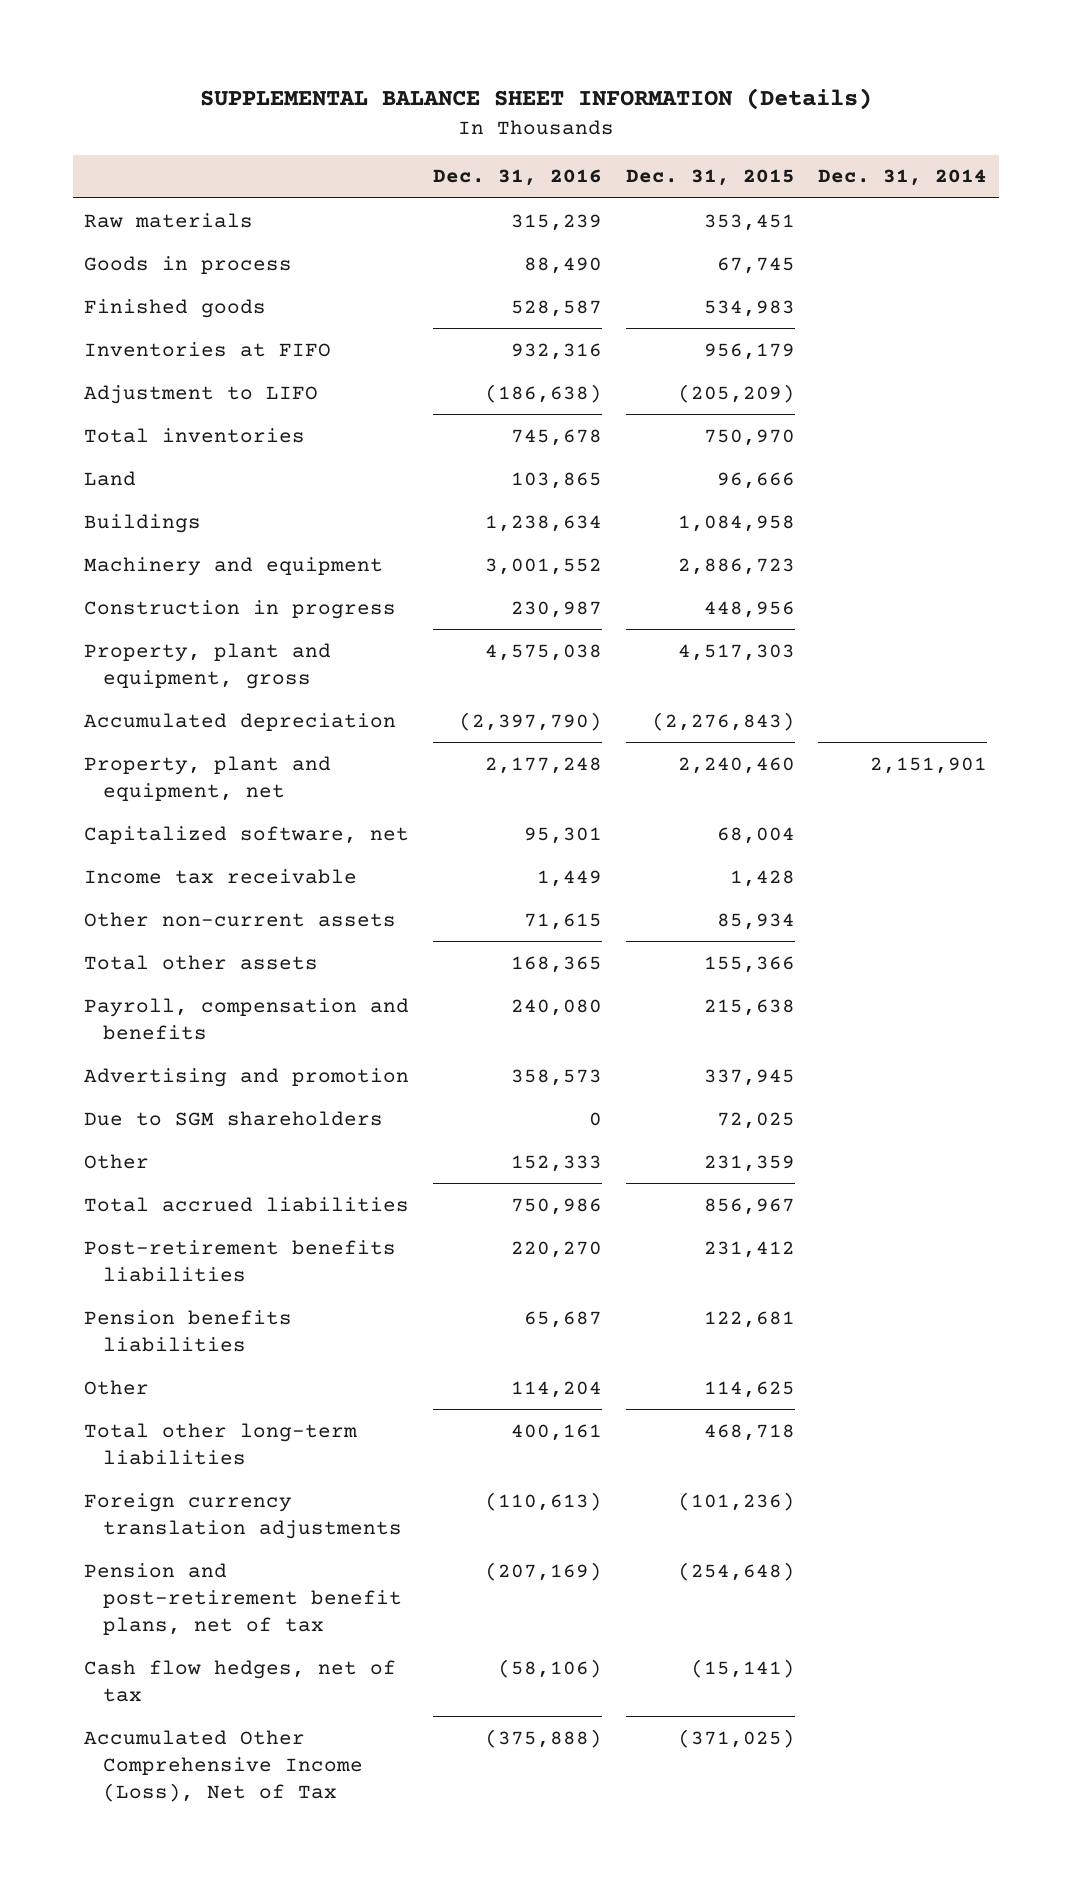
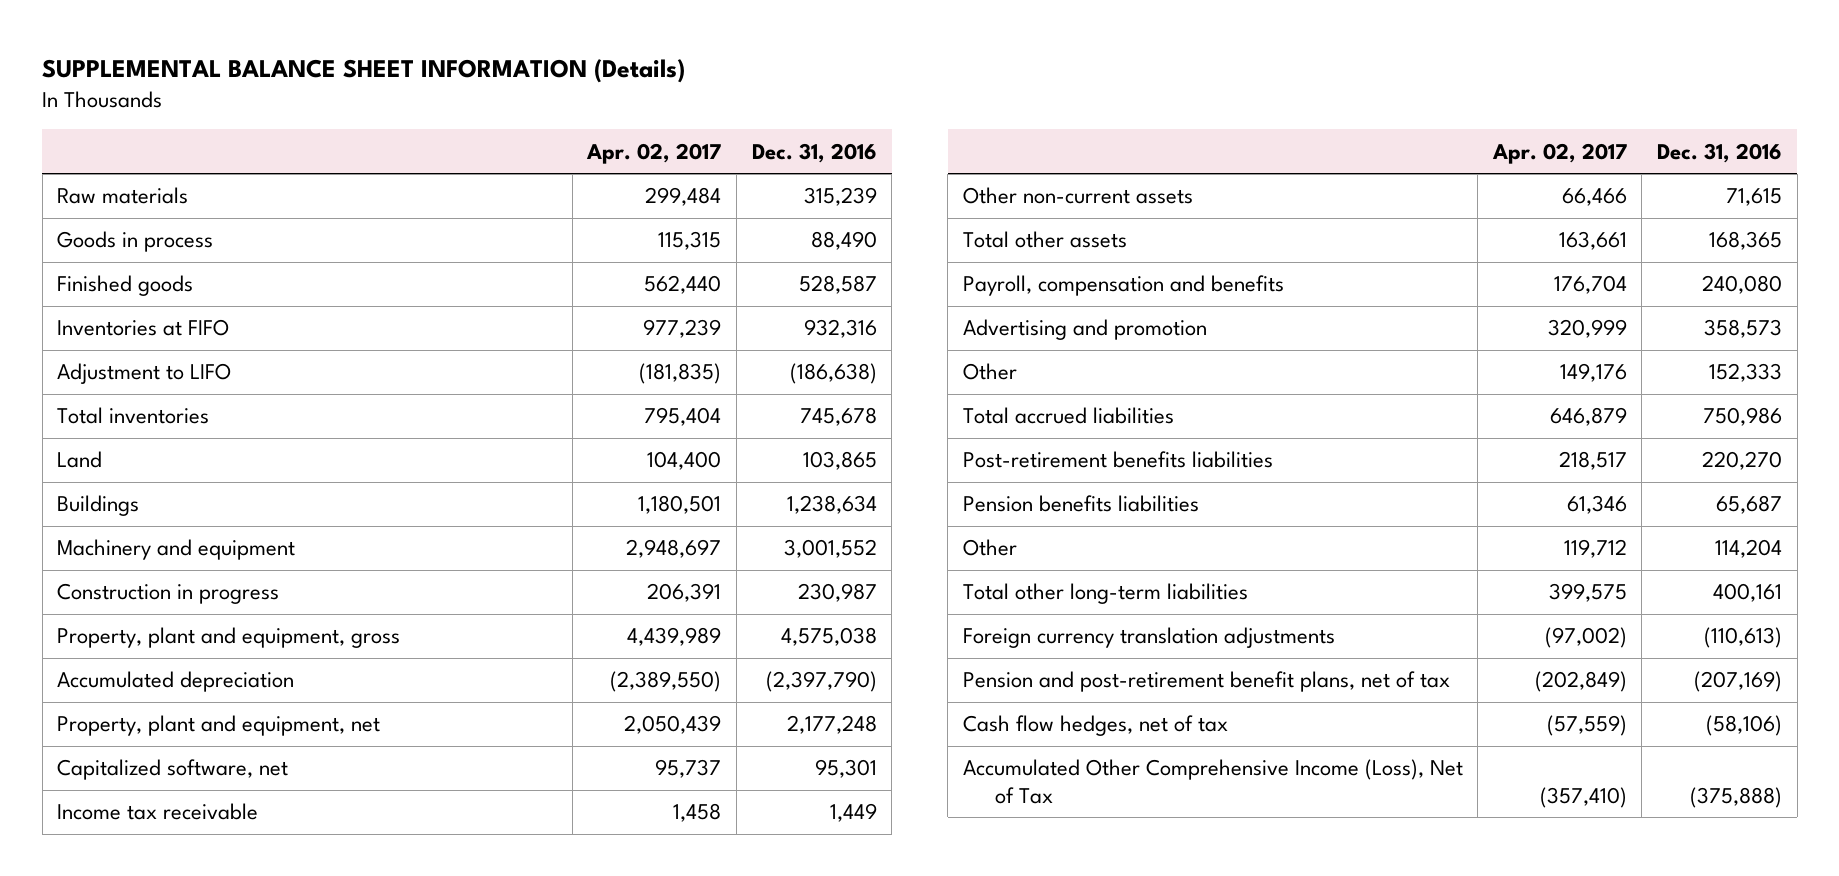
- | Dec. 31, 2016 | Dec. 31, 2015 | Dec. 31, 2014
+ | Apr. 02, 2017 | Dec. 31, 2016
- Due to SGM shareholders | 0 | 72,025 |

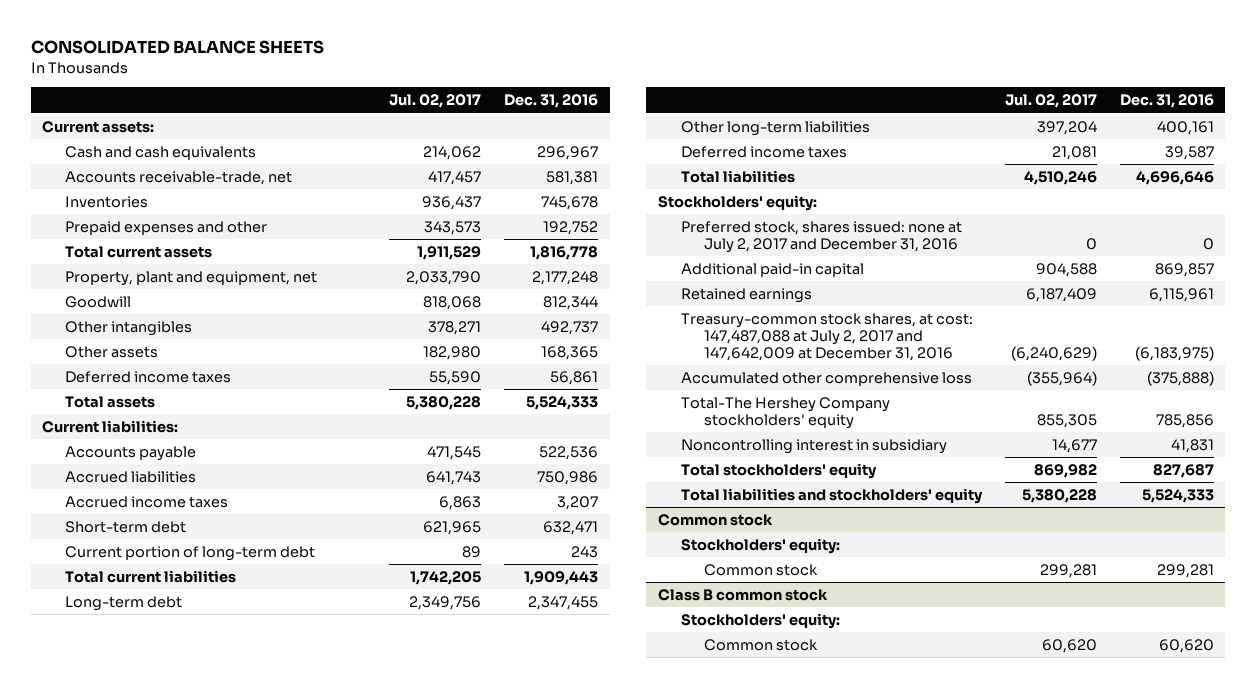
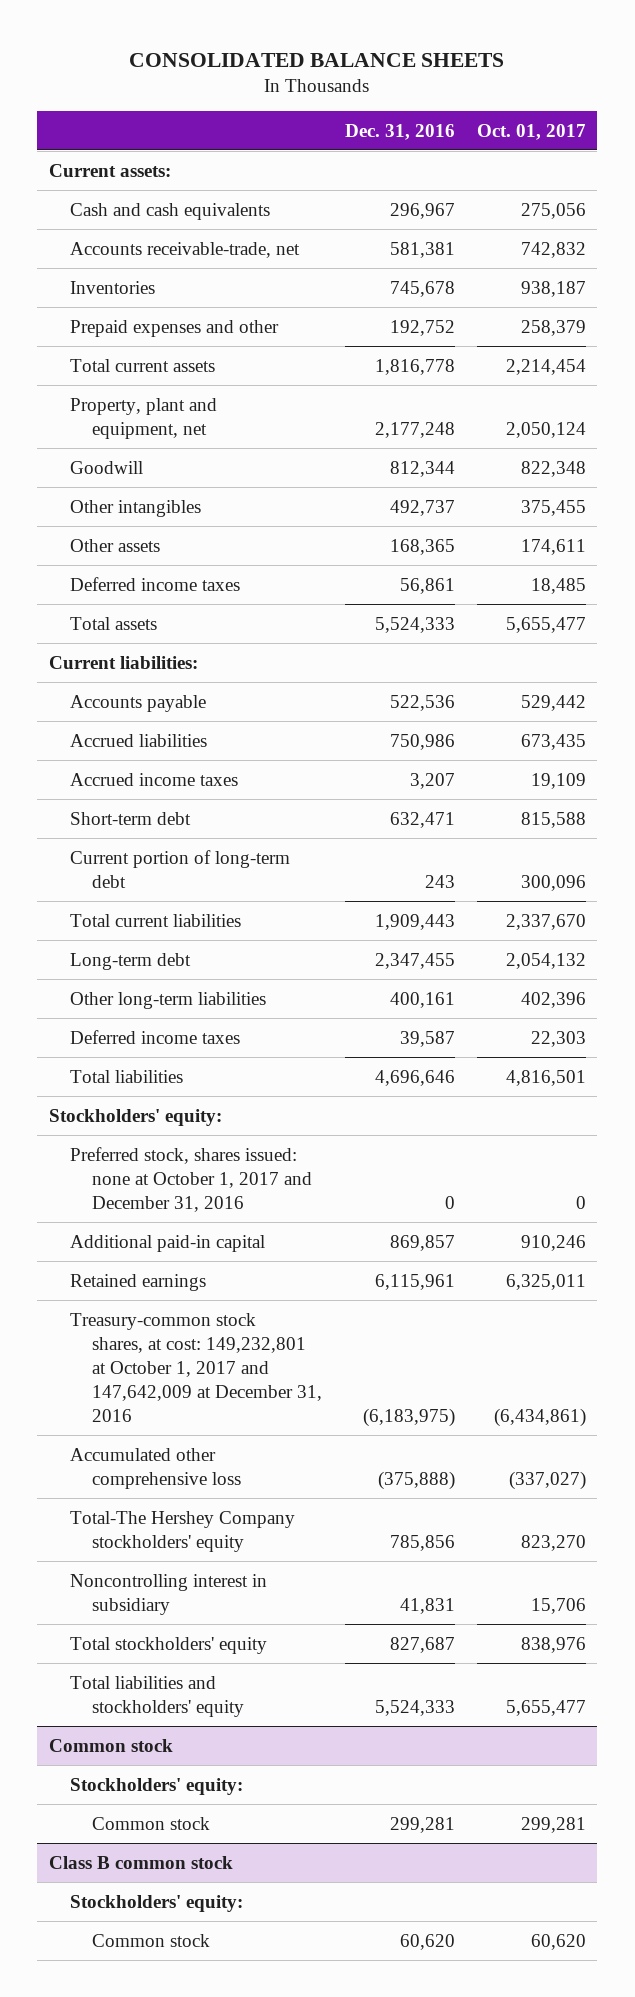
- | Jul. 02, 2017 | Dec. 31, 2016
+ | Dec. 31, 2016 | Oct. 01, 2017
- Preferred stock, shares issued: none at July 2, 2017 and December 31, 2016 | 0 | 0
+ Preferred stock, shares issued: none at October 1, 2017 and December 31, 2016 | 0 | 0
- Treasury-common stock shares, at cost: 147,487,088 at July 2, 2017 and 147,642,009 at December 31, 2016 | (6,240,629) | (6,183,975)
+ Treasury-common stock shares, at cost: 149,232,801 at October 1, 2017 and 147,642,009 at December 31, 2016 | (6,183,975) | (6,434,861)

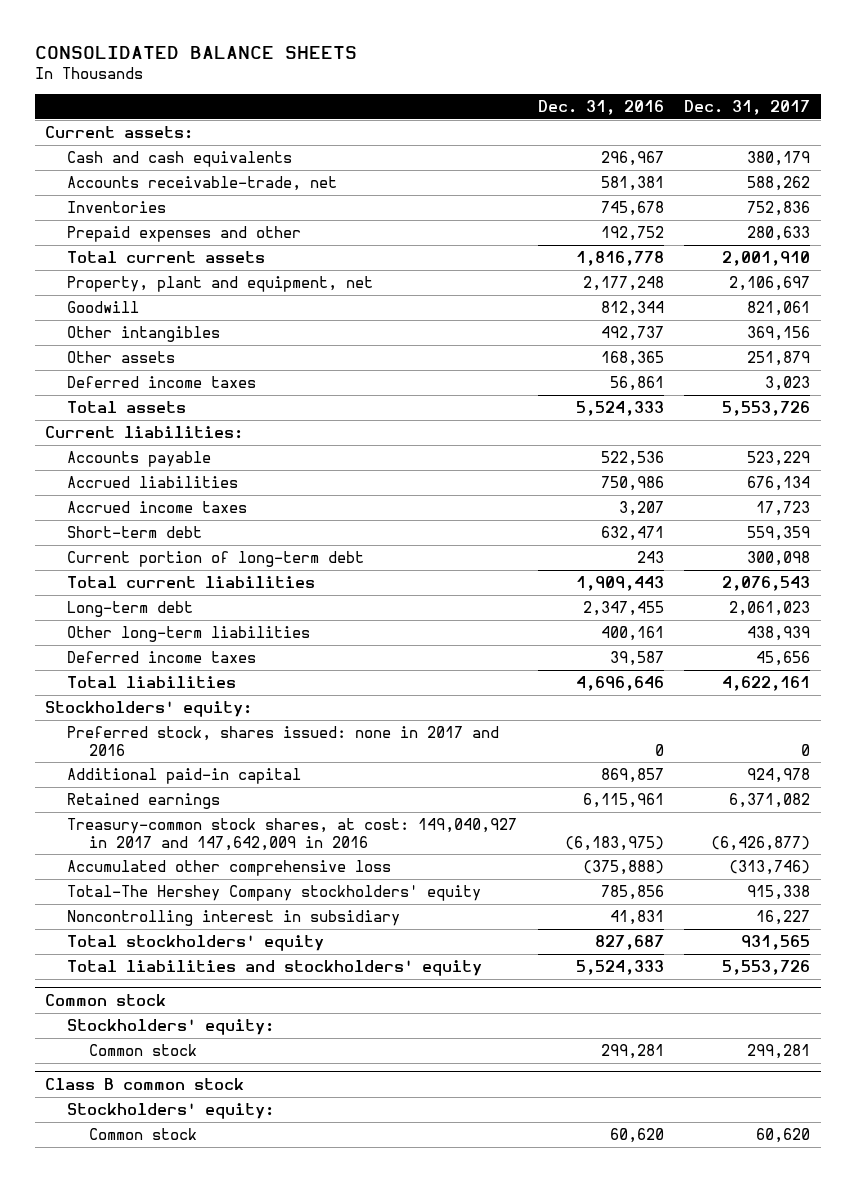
- | Dec. 31, 2016 | Oct. 01, 2017
+ | Dec. 31, 2016 | Dec. 31, 2017
- Preferred stock, shares issued: none at October 1, 2017 and December 31, 2016 | 0 | 0
+ Preferred stock, shares issued: none in 2017 and 2016 | 0 | 0
- Treasury-common stock shares, at cost: 149,232,801 at October 1, 2017 and 147,642,009 at December 31, 2016 | (6,183,975) | (6,434,861)
+ Treasury-common stock shares, at cost: 149,040,927 in 2017 and 147,642,009 in 2016 | (6,183,975) | (6,426,877)

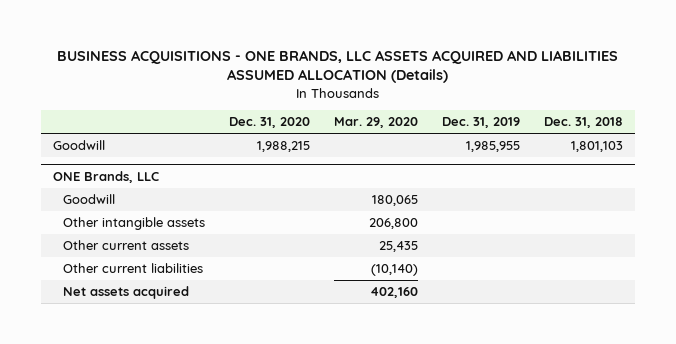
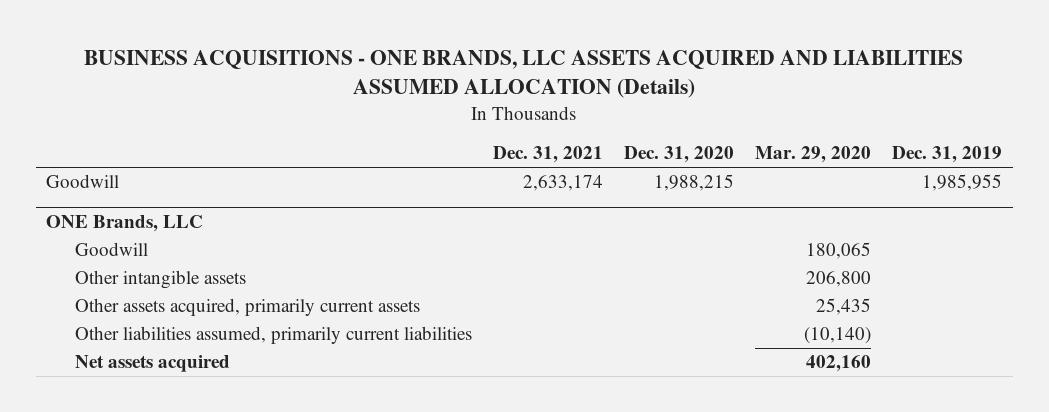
- | Dec. 31, 2020 | Mar. 29, 2020 | Dec. 31, 2019 | Dec. 31, 2018
+ | Dec. 31, 2021 | Dec. 31, 2020 | Mar. 29, 2020 | Dec. 31, 2019
@ ONE Brands, LLC
- Other current assets | | 25,435 | |
- Other current liabilities | | (10,140) | |
+ Other assets acquired, primarily current assets | | | 25,435 |
+ Other liabilities assumed, primarily current liabilities | | | (10,140) |

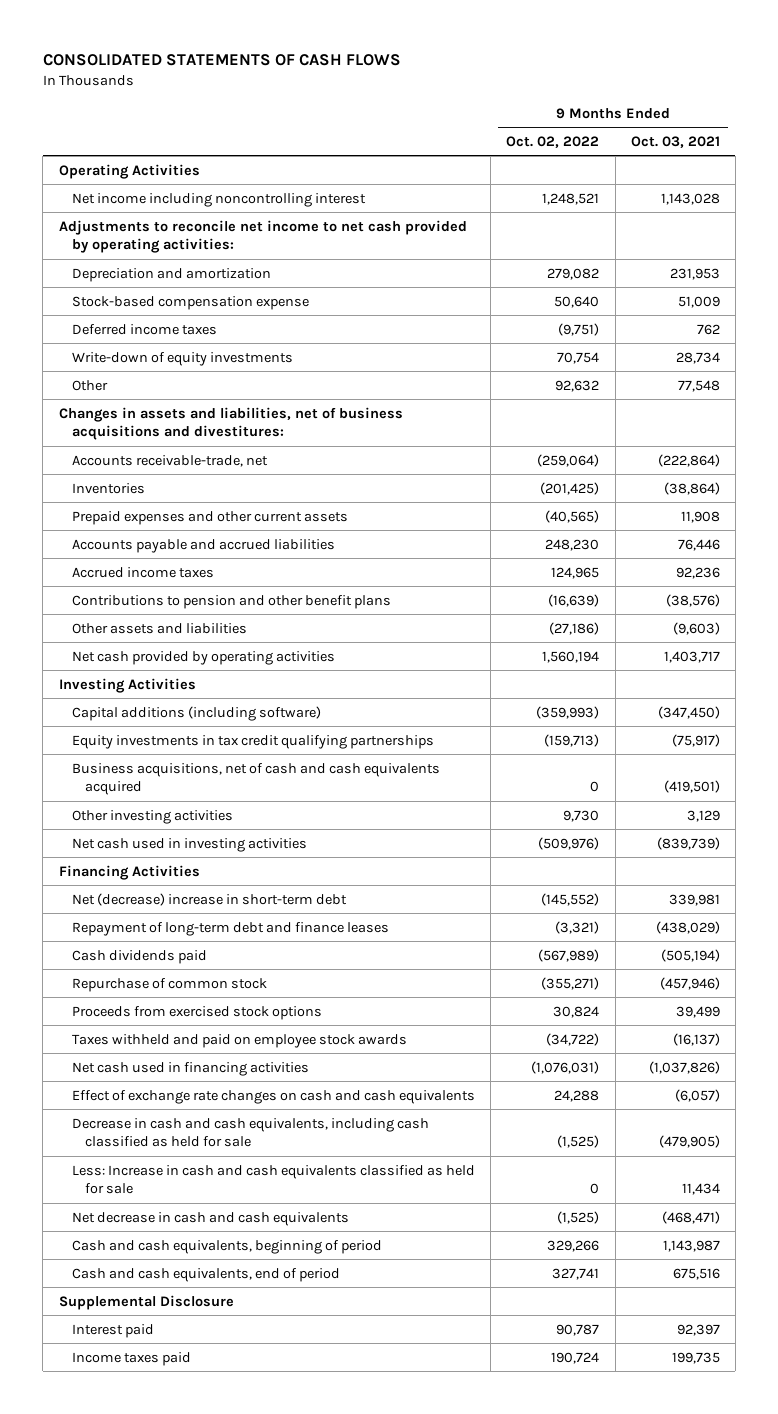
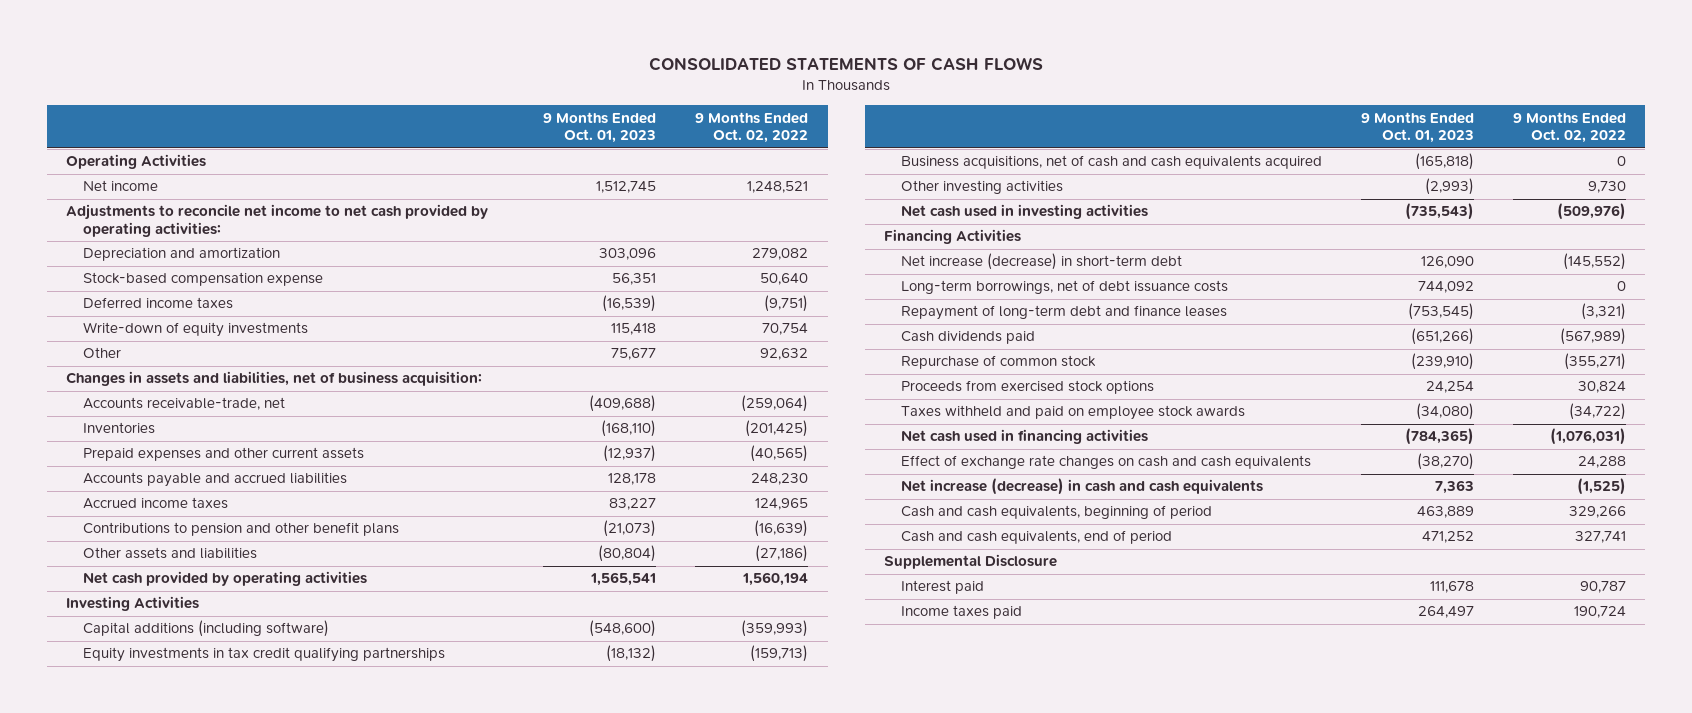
- | 9 Months Ended Oct. 02, 2022 | 9 Months Ended Oct. 03, 2021
+ | 9 Months Ended Oct. 01, 2023 | 9 Months Ended Oct. 02, 2022
- Net income including noncontrolling interest | 1,248,521 | 1,143,028
+ Net income | 1,512,745 | 1,248,521
- Changes in assets and liabilities, net of business acquisitions and divestitures:
+ Changes in assets and liabilities, net of business acquisition:
- Net (decrease) increase in short-term debt | (145,552) | 339,981
+ Net increase (decrease) in short-term debt | 126,090 | (145,552)
+ Long-term borrowings, net of debt issuance costs | 744,092 | 0
- Decrease in cash and cash equivalents, including cash classified as held for sale | (1,525) | (479,905)
- Less: Increase in cash and cash equivalents classified as held for sale | 0 | 11,434
- Net decrease in cash and cash equivalents | (1,525) | (468,471)
+ Net increase (decrease) in cash and cash equivalents | 7,363 | (1,525)

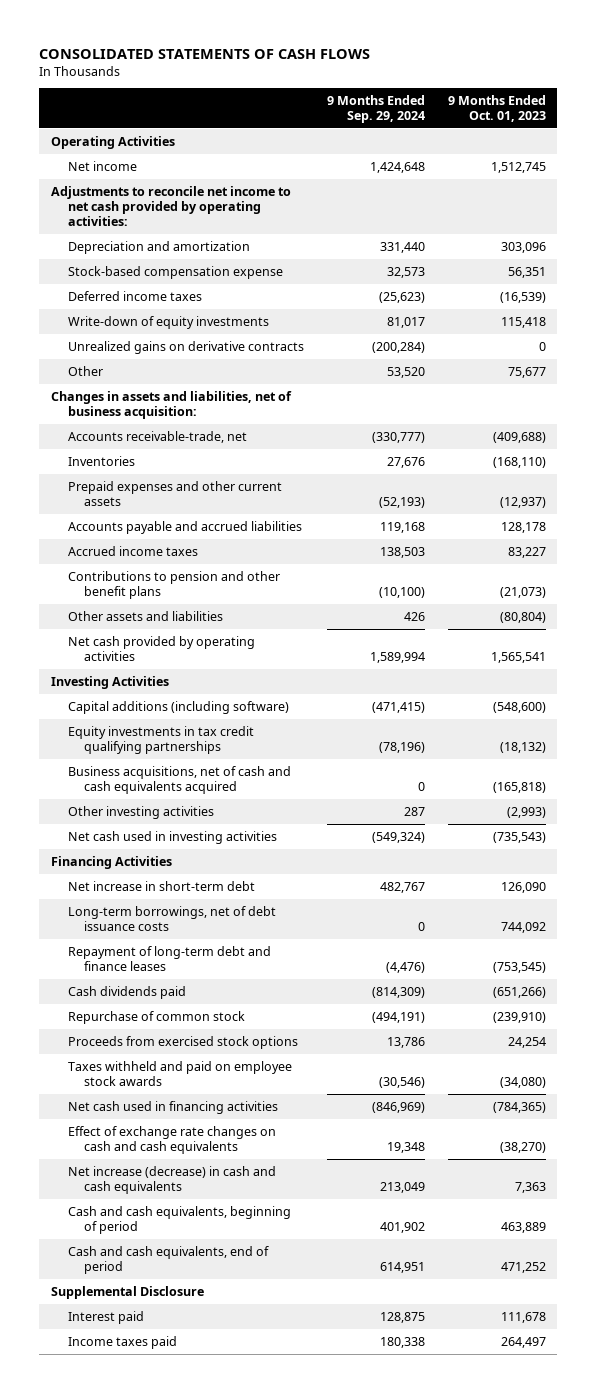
- | 9 Months Ended Oct. 01, 2023 | 9 Months Ended Oct. 02, 2022
+ | 9 Months Ended Sep. 29, 2024 | 9 Months Ended Oct. 01, 2023
+ Unrealized gains on derivative contracts | (200,284) | 0
- Net increase (decrease) in short-term debt | 126,090 | (145,552)
+ Net increase in short-term debt | 482,767 | 126,090

